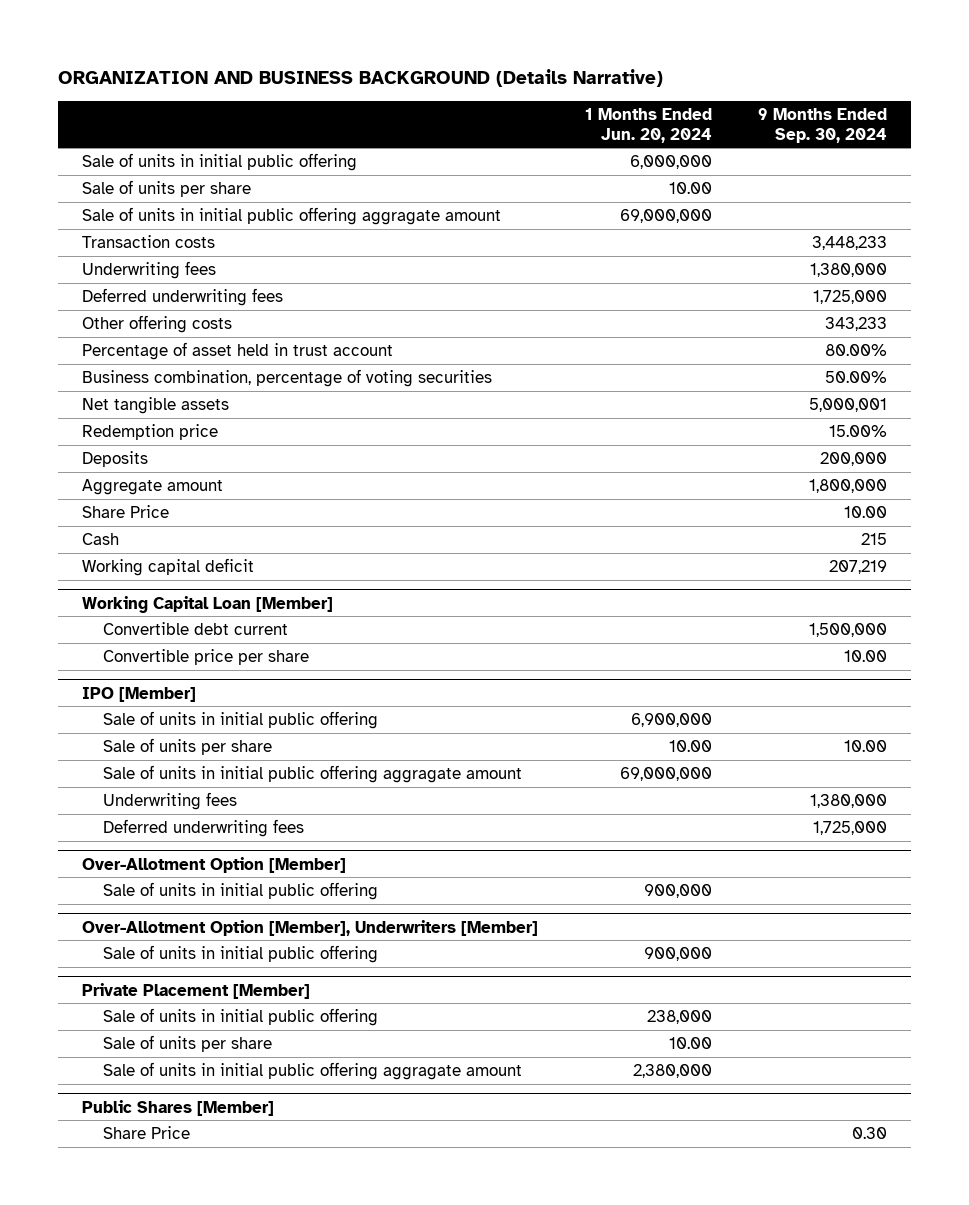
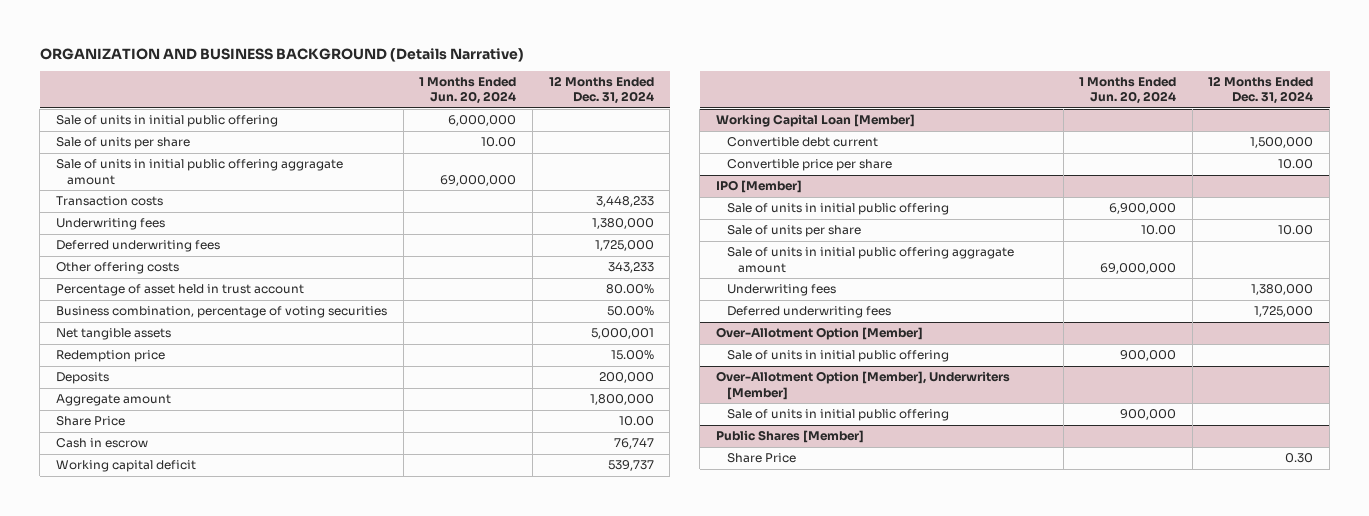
- | 1 Months Ended Jun. 20, 2024 | 9 Months Ended Sep. 30, 2024
+ | 1 Months Ended Jun. 20, 2024 | 12 Months Ended Dec. 31, 2024
- Cash | | 215
+ Cash in escrow | | 76,747
- Private Placement [Member]
- Sale of units in initial public offering | 238,000 |
- Sale of units per share | 10.00 |
- Sale of units in initial public offering aggragate amount | 2,380,000 |

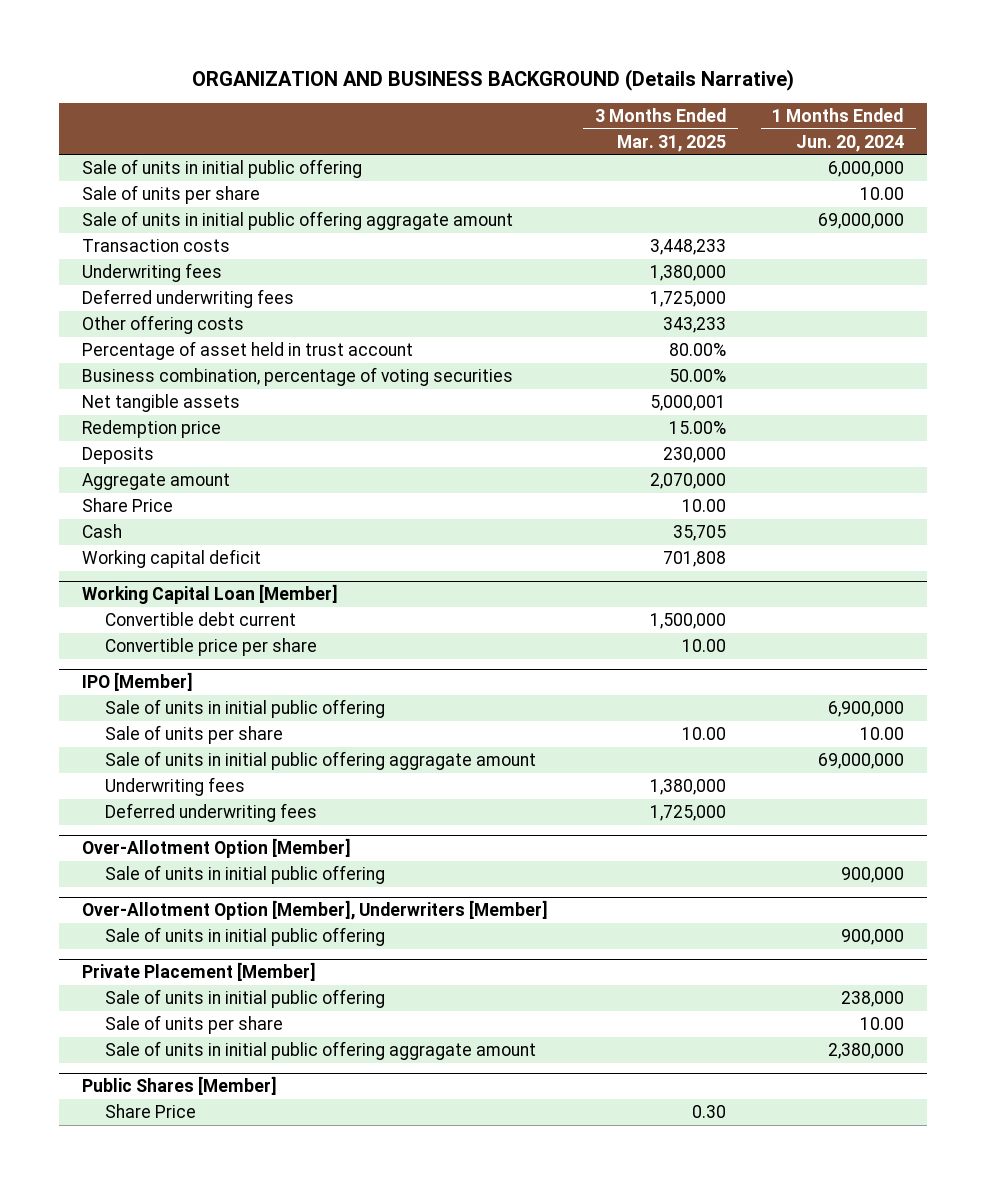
- | 1 Months Ended Jun. 20, 2024 | 12 Months Ended Dec. 31, 2024
+ | 3 Months Ended Mar. 31, 2025 | 1 Months Ended Jun. 20, 2024
- Cash in escrow | | 76,747
+ Cash | 35,705 |
+ Private Placement [Member]
+ Sale of units in initial public offering | | 238,000
+ Sale of units per share | | 10.00
+ Sale of units in initial public offering aggragate amount | | 2,380,000

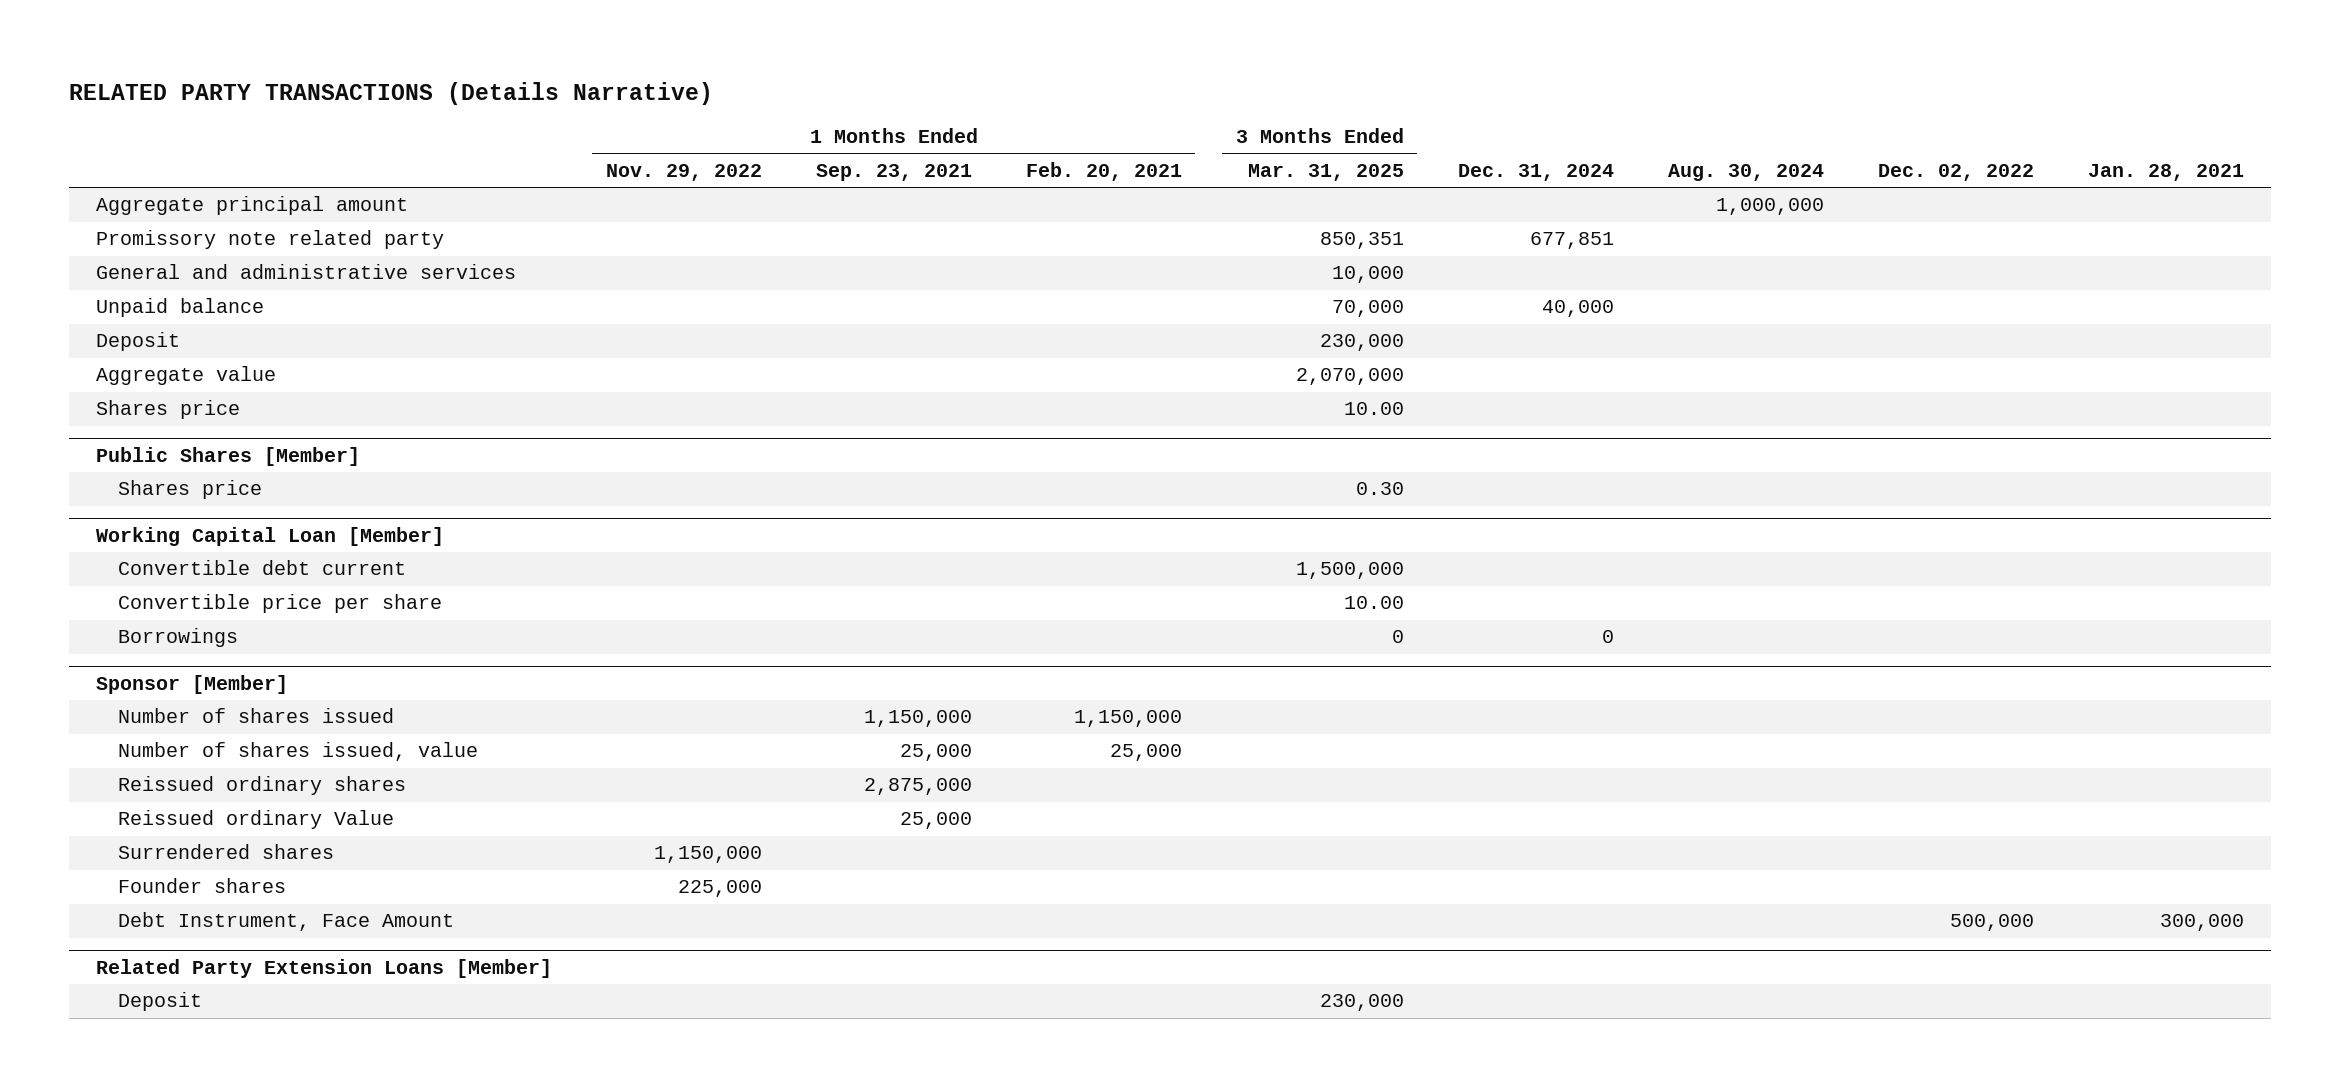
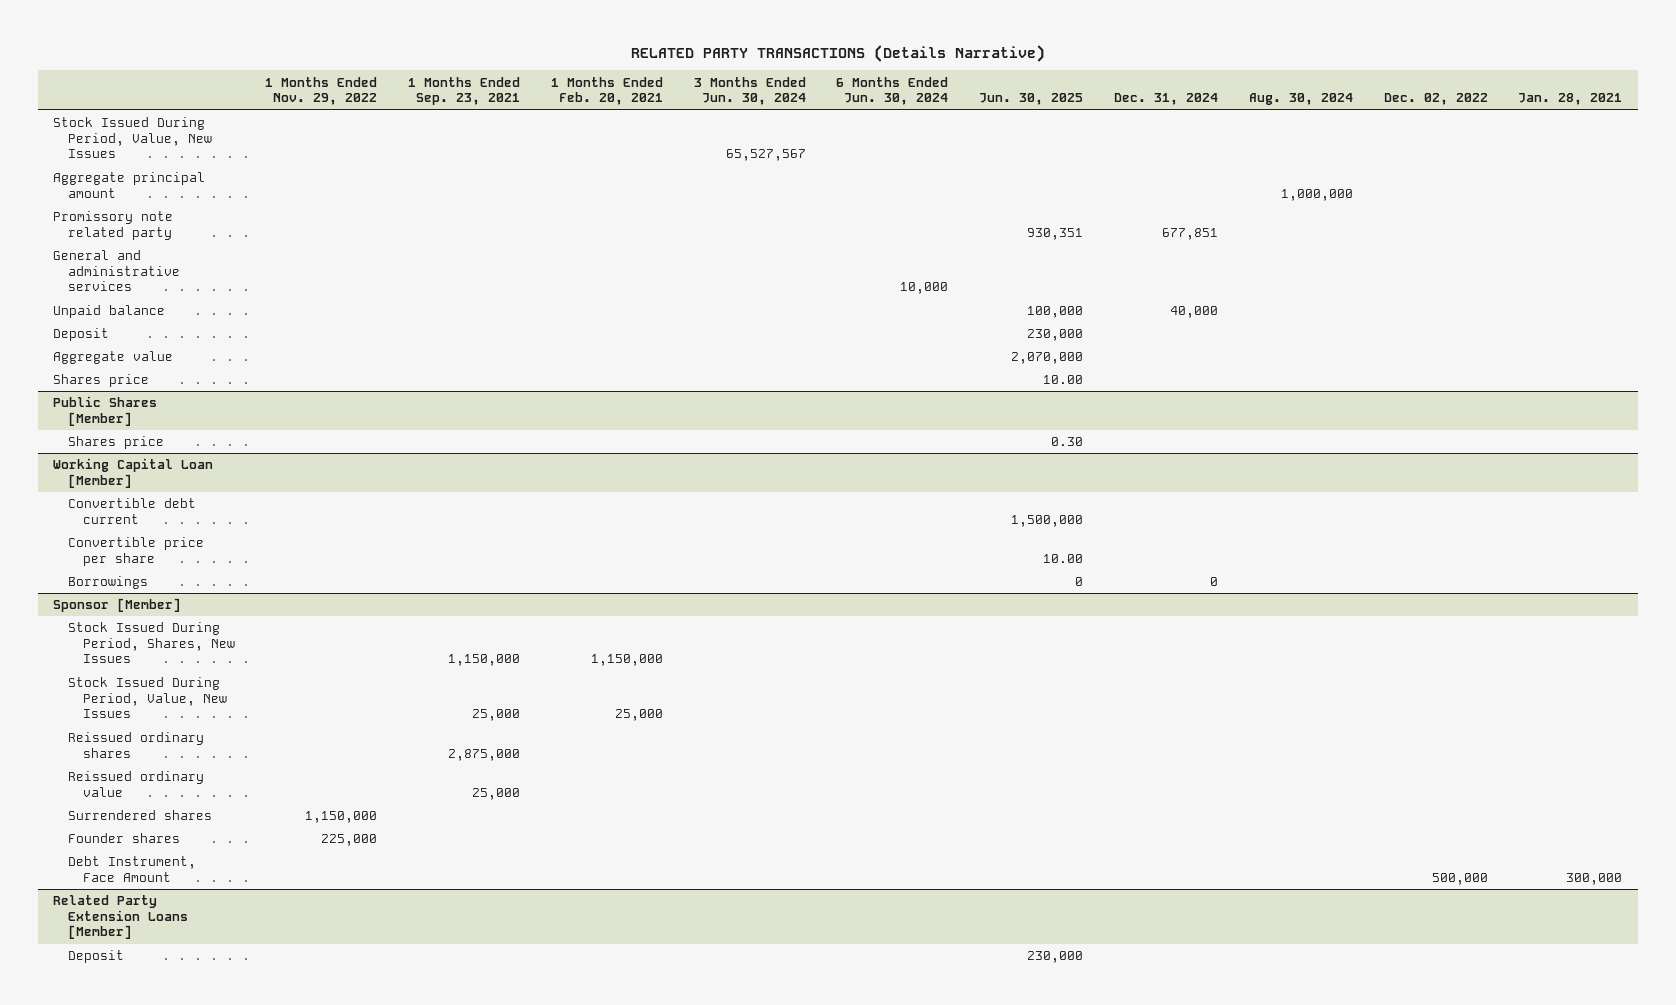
- | 1 Months Ended Nov. 29, 2022 | 1 Months Ended Sep. 23, 2021 | 1 Months Ended Feb. 20, 2021 | 3 Months Ended Mar. 31, 2025 | Dec. 31, 2024 | Aug. 30, 2024 | Dec. 02, 2022 | Jan. 28, 2021
+ | 1 Months Ended Nov. 29, 2022 | 1 Months Ended Sep. 23, 2021 | 1 Months Ended Feb. 20, 2021 | 3 Months Ended Jun. 30, 2024 | 6 Months Ended Jun. 30, 2024 | Jun. 30, 2025 | Dec. 31, 2024 | Aug. 30, 2024 | Dec. 02, 2022 | Jan. 28, 2021
+ Stock Issued During Period, Value, New Issues | | | | 65,527,567 | | | | | |
@ Sponsor [Member]
- Number of shares issued | | 1,150,000 | 1,150,000 | | | | |
- Number of shares issued, value | | 25,000 | 25,000 | | | | |
+ Stock Issued During Period, Shares, New Issues | | 1,150,000 | 1,150,000 | | | | | | |
+ Stock Issued During Period, Value, New Issues | | 25,000 | 25,000 | | | | | | |
- Reissued ordinary Value | | 25,000 | | | | | |
+ Reissued ordinary value | | 25,000 | | | | | | | |

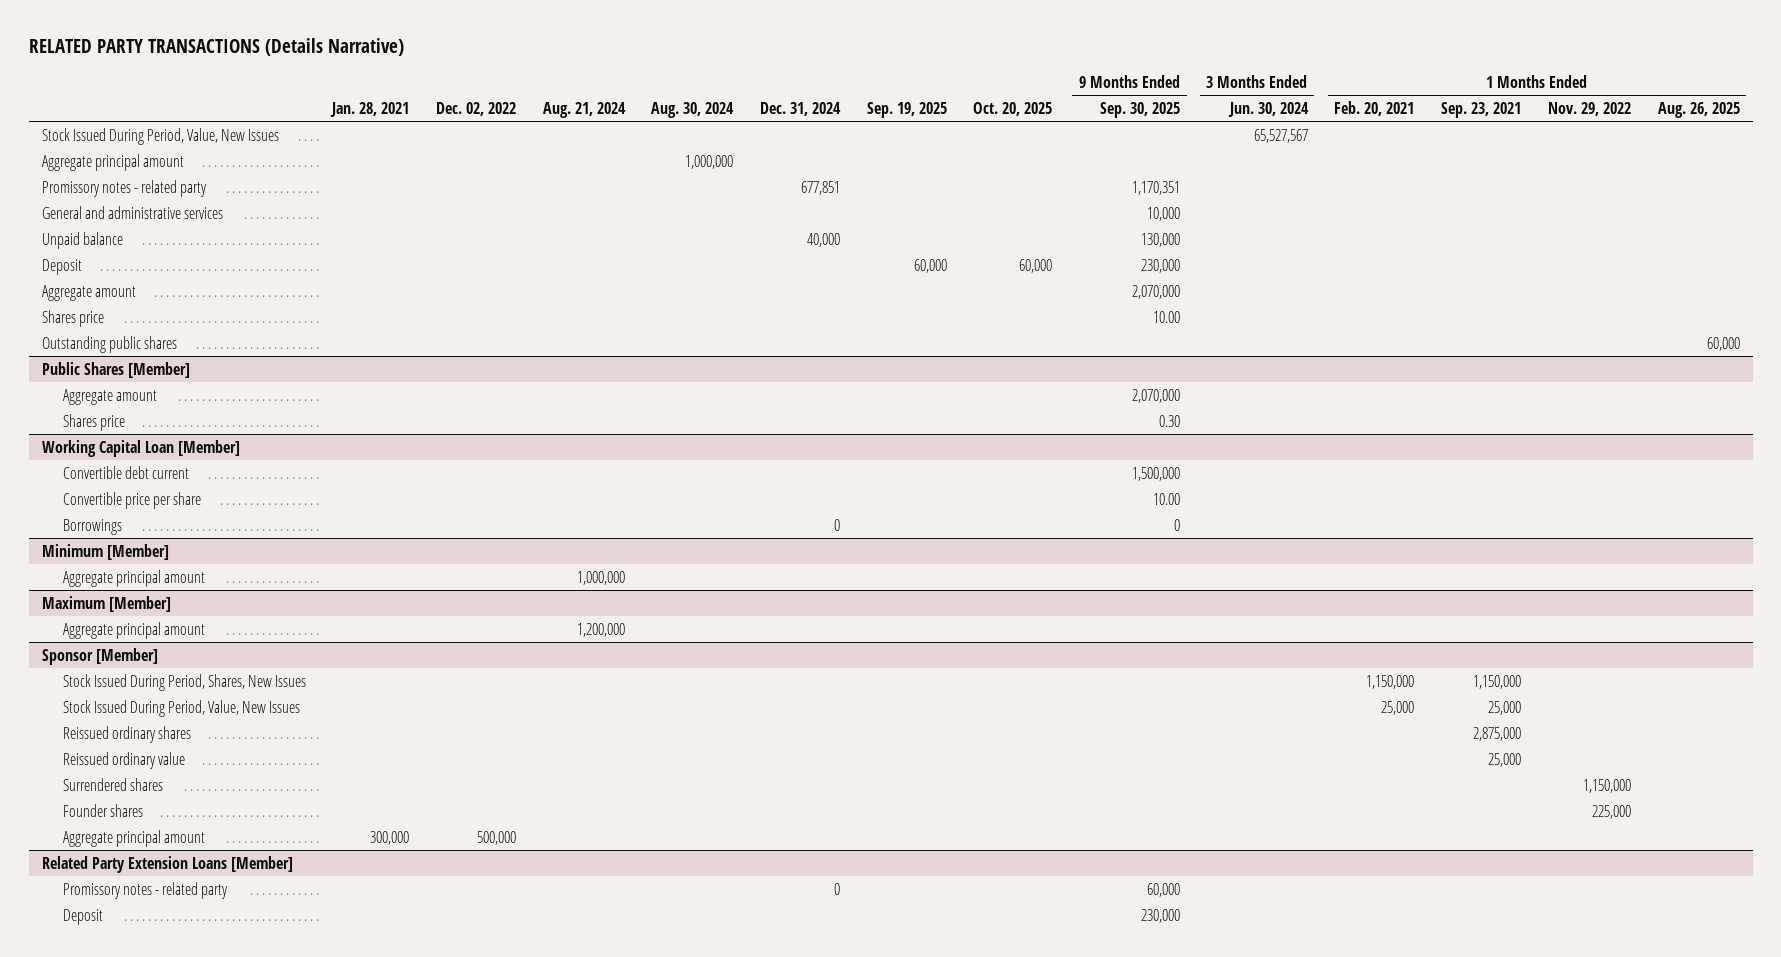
- | 1 Months Ended Nov. 29, 2022 | 1 Months Ended Sep. 23, 2021 | 1 Months Ended Feb. 20, 2021 | 3 Months Ended Jun. 30, 2024 | 6 Months Ended Jun. 30, 2024 | Jun. 30, 2025 | Dec. 31, 2024 | Aug. 30, 2024 | Dec. 02, 2022 | Jan. 28, 2021
+ | Jan. 28, 2021 | Dec. 02, 2022 | Aug. 21, 2024 | Aug. 30, 2024 | Dec. 31, 2024 | Sep. 19, 2025 | Oct. 20, 2025 | 9 Months Ended Sep. 30, 2025 | 3 Months Ended Jun. 30, 2024 | 1 Months Ended Feb. 20, 2021 | 1 Months Ended Sep. 23, 2021 | 1 Months Ended Nov. 29, 2022 | 1 Months Ended Aug. 26, 2025
- Promissory note related party | | | | | | 930,351 | 677,851 | | |
+ Promissory notes - related party | | | | | 677,851 | | | 1,170,351 | | | | |
- Aggregate value | | | | | | 2,070,000 | | | |
+ Aggregate amount | | | | | | | | 2,070,000 | | | | |
+ Outstanding public shares | | | | | | | | | | | | | 60,000
@ Public Shares [Member]
+ Aggregate amount | | | | | | | | 2,070,000 | | | | |
+ Minimum [Member]
+ Aggregate principal amount | | | 1,000,000 | | | | | | | | | |
+ Maximum [Member]
+ Aggregate principal amount | | | 1,200,000 | | | | | | | | | |
@ Sponsor [Member]
- Debt Instrument, Face Amount | | | | | | | | | 500,000 | 300,000
+ Aggregate principal amount | 300,000 | 500,000 | | | | | | | | | | |
@ Related Party Extension Loans [Member]
+ Promissory notes - related party | | | | | 0 | | | 60,000 | | | | |

